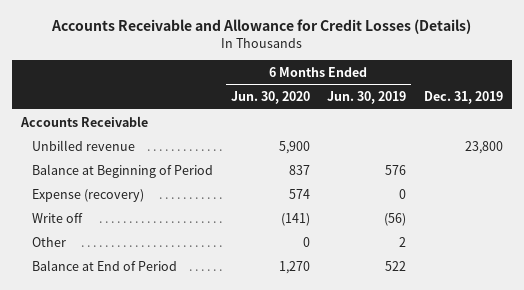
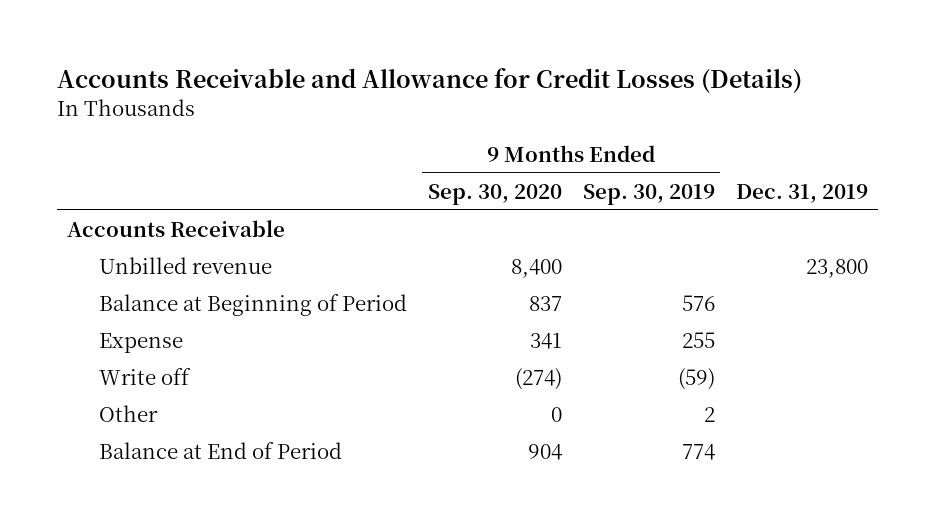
- | 6 Months Ended Jun. 30, 2020 | 6 Months Ended Jun. 30, 2019 | Dec. 31, 2019
+ | 9 Months Ended Sep. 30, 2020 | 9 Months Ended Sep. 30, 2019 | Dec. 31, 2019
- Expense (recovery) | 574 | 0 |
+ Expense | 341 | 255 |

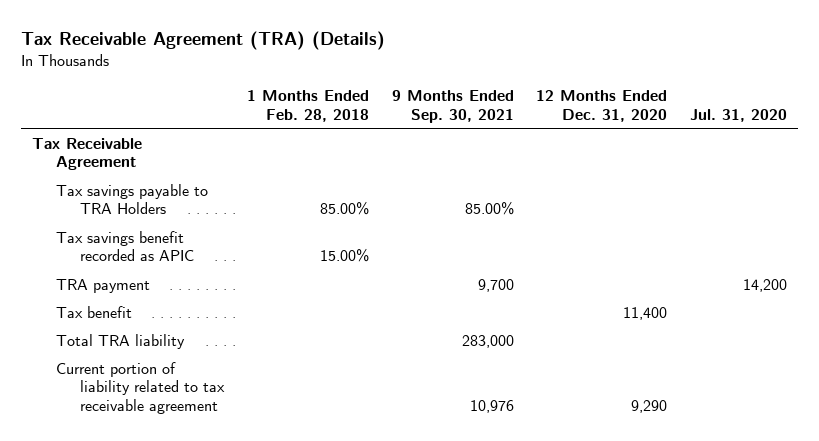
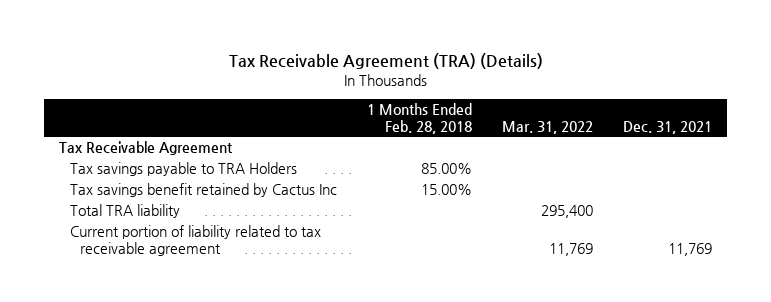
- | 1 Months Ended Feb. 28, 2018 | 9 Months Ended Sep. 30, 2021 | 12 Months Ended Dec. 31, 2020 | Jul. 31, 2020
+ | 1 Months Ended Feb. 28, 2018 | Mar. 31, 2022 | Dec. 31, 2021
- Tax savings benefit recorded as APIC | 15.00% | | |
- TRA payment | | 9,700 | | 14,200
- Tax benefit | | | 11,400 |
+ Tax savings benefit retained by Cactus Inc | 15.00% | |

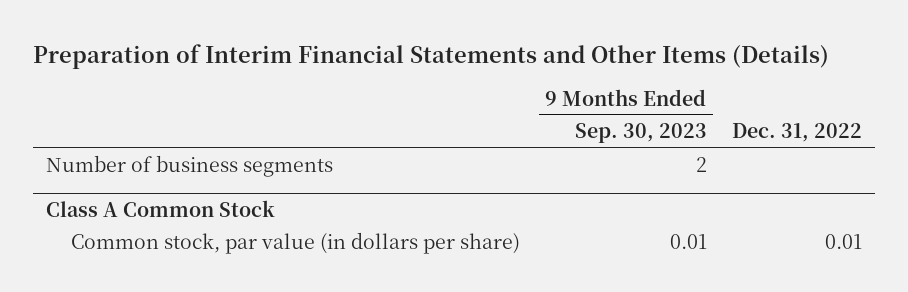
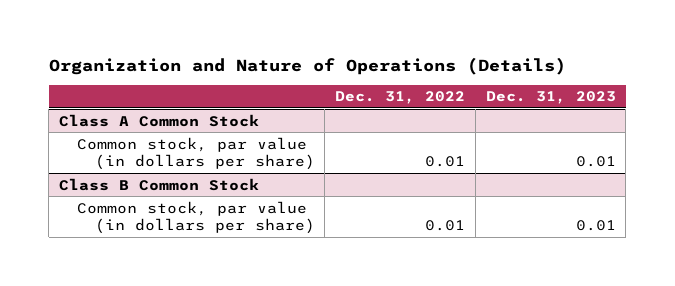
- Preparation of Interim Financial Statements and Other Items (Details)
+ Organization and Nature of Operations (Details)
- | 9 Months Ended Sep. 30, 2023 | Dec. 31, 2022
+ | Dec. 31, 2022 | Dec. 31, 2023
- Number of business segments | 2 |
+ Class B Common Stock
+ Common stock, par value (in dollars per share) | 0.01 | 0.01

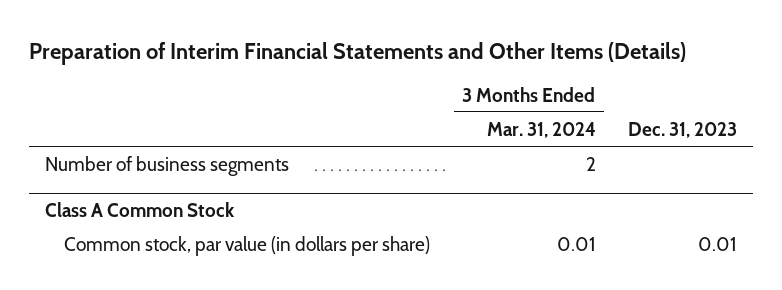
- Organization and Nature of Operations (Details)
+ Preparation of Interim Financial Statements and Other Items (Details)
- | Dec. 31, 2022 | Dec. 31, 2023
+ | 3 Months Ended Mar. 31, 2024 | Dec. 31, 2023
+ Number of business segments | 2 |
- Class B Common Stock
- Common stock, par value (in dollars per share) | 0.01 | 0.01

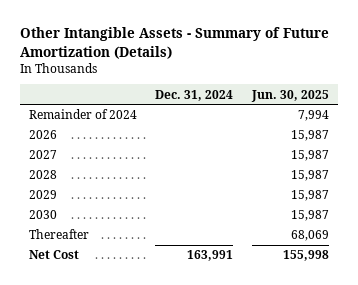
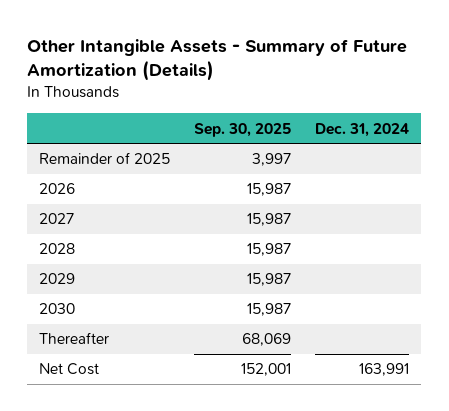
- | Dec. 31, 2024 | Jun. 30, 2025
+ | Sep. 30, 2025 | Dec. 31, 2024
- Remainder of 2024 | | 7,994
+ Remainder of 2025 | 3,997 |

